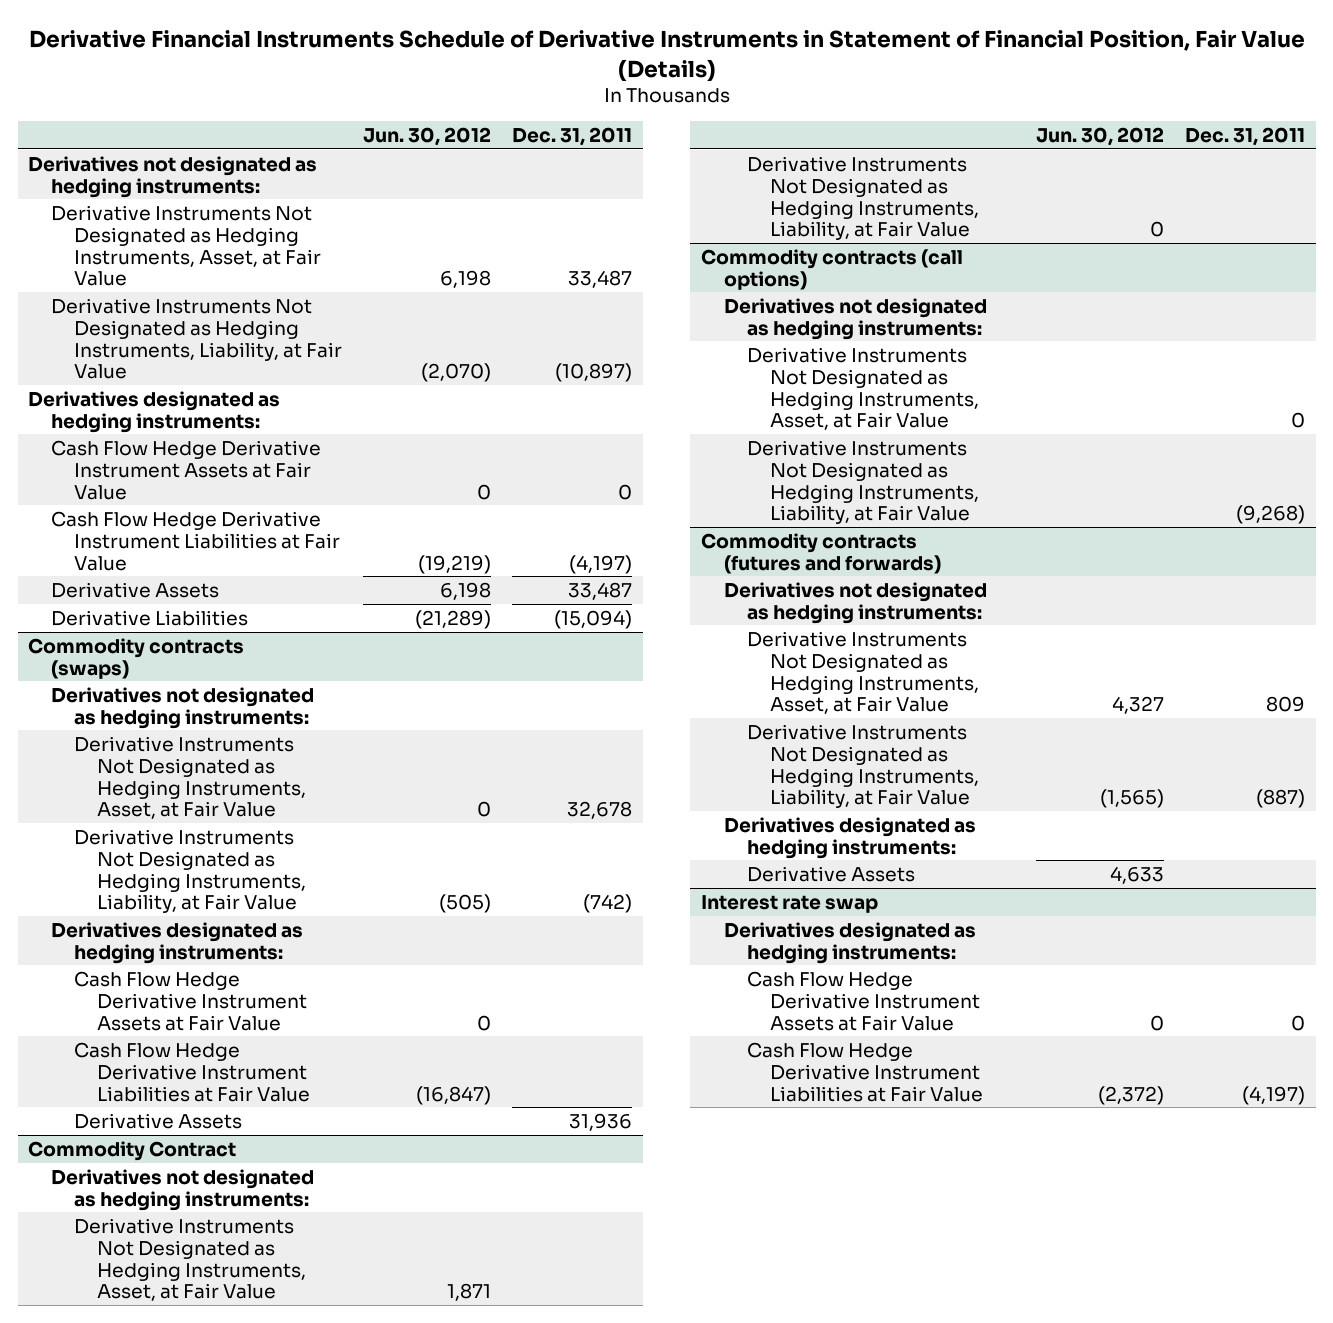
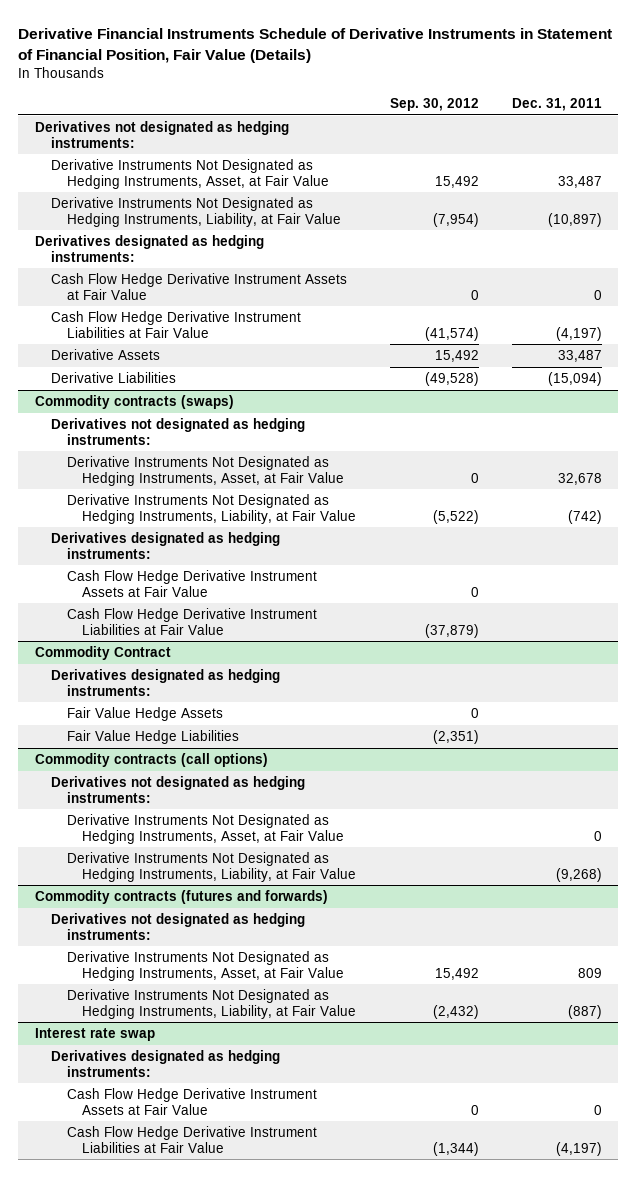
- | Jun. 30, 2012 | Dec. 31, 2011
+ | Sep. 30, 2012 | Dec. 31, 2011
@ Commodity contracts (swaps)
- Derivative Assets | | 31,936
@ Commodity Contract
- Derivatives not designated as hedging instruments:
- Derivative Instruments Not Designated as Hedging Instruments, Asset, at Fair Value | 1,871 |
- Derivative Instruments Not Designated as Hedging Instruments, Liability, at Fair Value | 0 |
+ Derivatives designated as hedging instruments:
+ Fair Value Hedge Assets | 0 |
+ Fair Value Hedge Liabilities | (2,351) |
@ Commodity contracts (futures and forwards)
- Derivatives designated as hedging instruments:
- Derivative Assets | 4,633 |

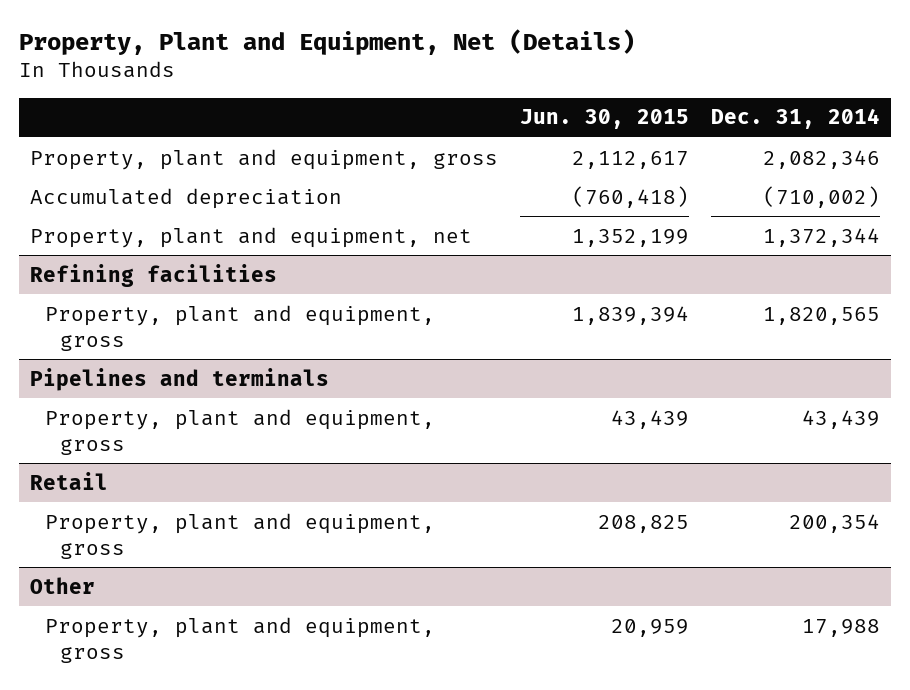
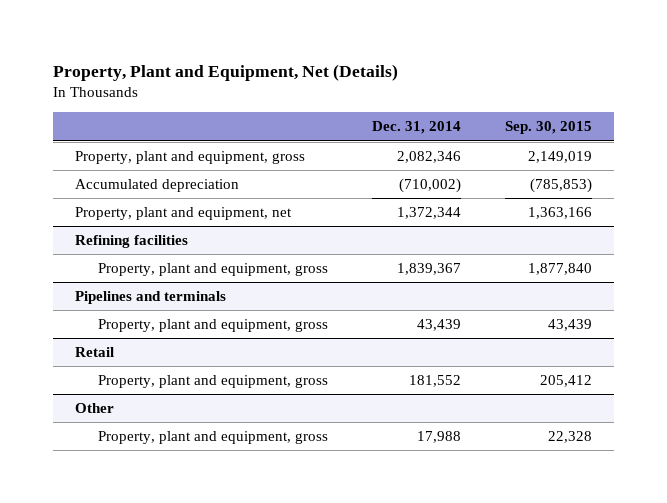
- | Jun. 30, 2015 | Dec. 31, 2014
+ | Dec. 31, 2014 | Sep. 30, 2015
@ Refining facilities
- Property, plant and equipment, gross | 1,839,394 | 1,820,565
+ Property, plant and equipment, gross | 1,839,367 | 1,877,840
@ Retail
- Property, plant and equipment, gross | 208,825 | 200,354
+ Property, plant and equipment, gross | 181,552 | 205,412

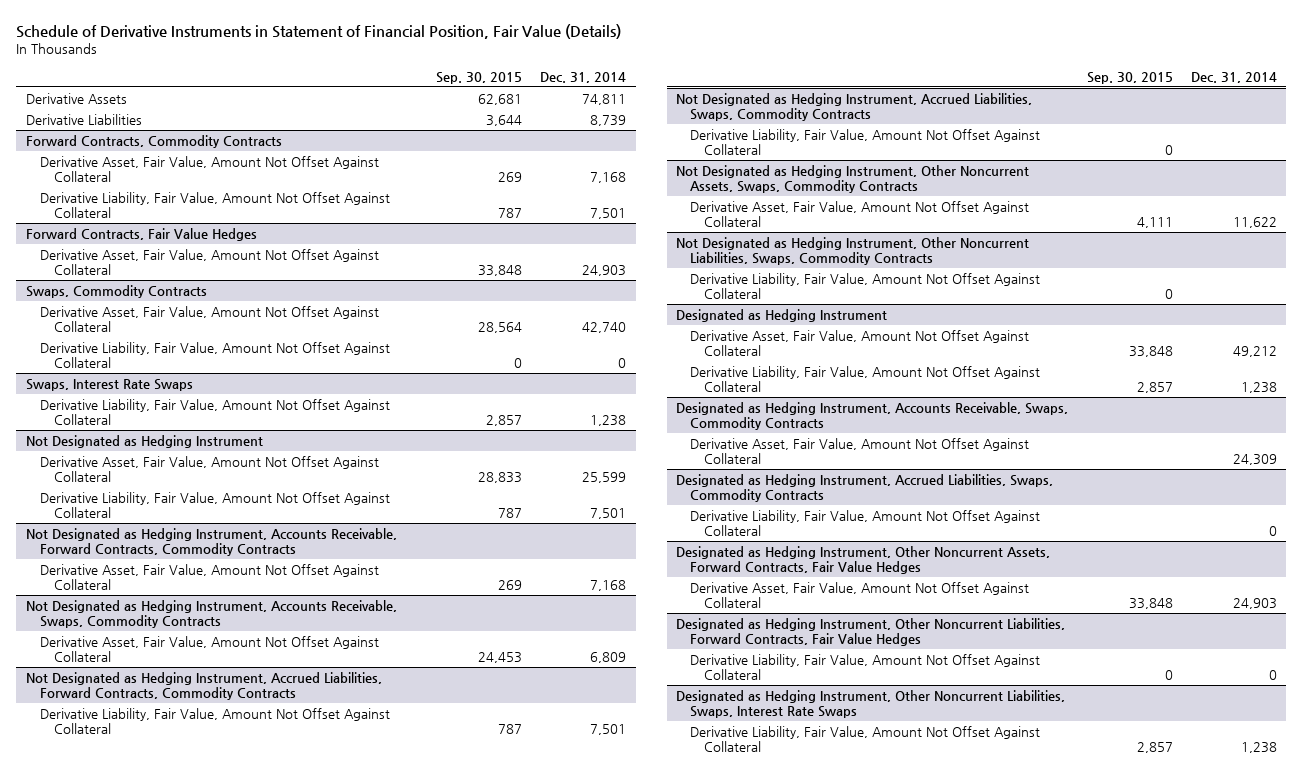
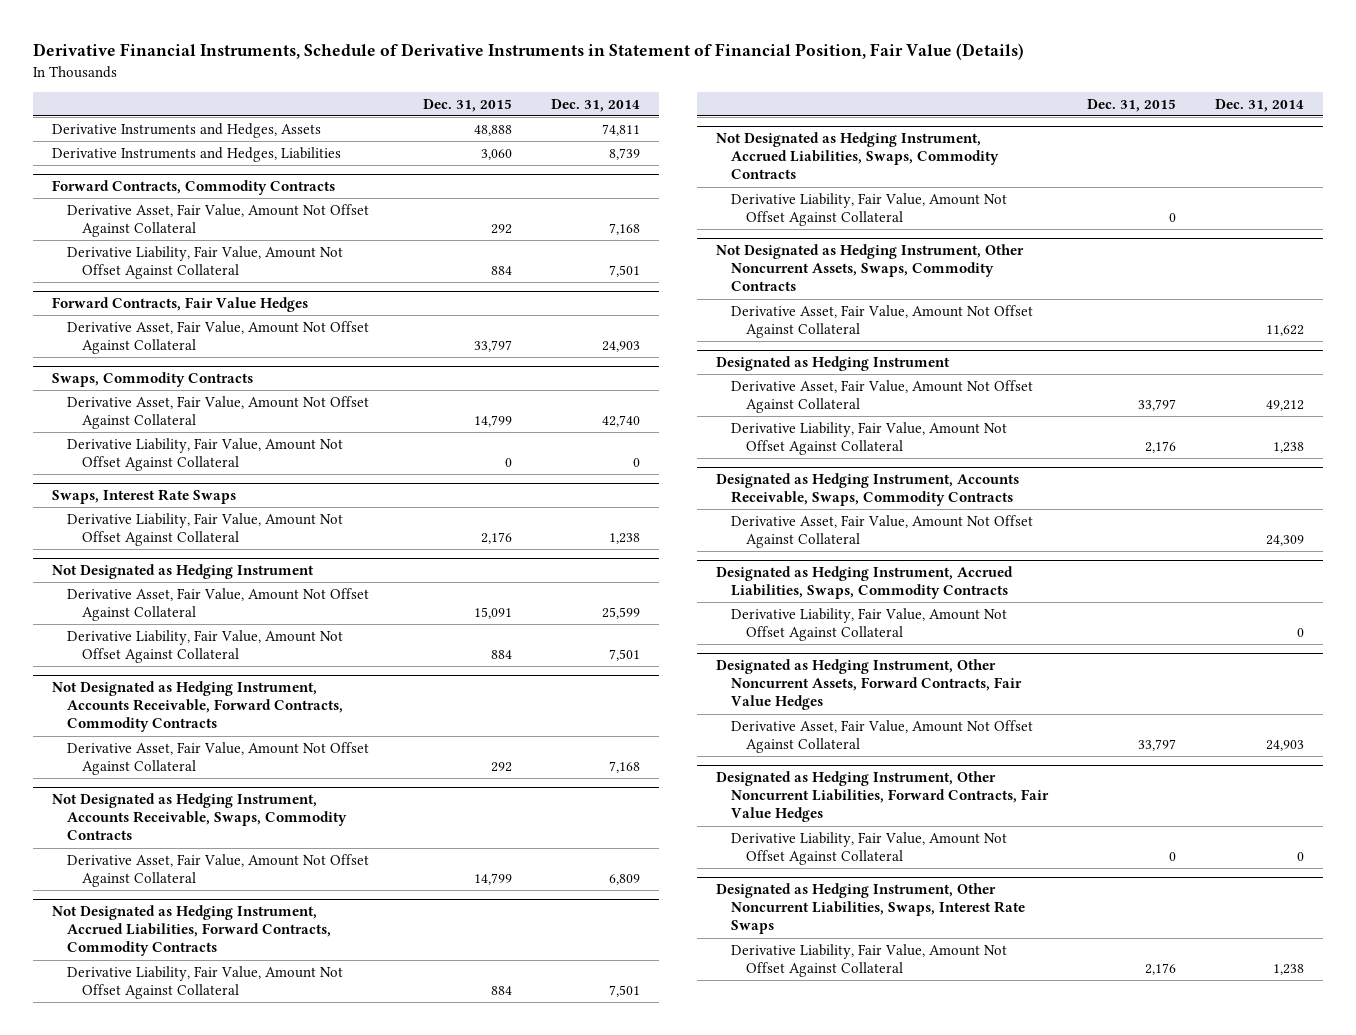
- Schedule of Derivative Instruments in Statement of Financial Position, Fair Value (Details)
+ Derivative Financial Instruments, Schedule of Derivative Instruments in Statement of Financial Position, Fair Value (Details)
- | Sep. 30, 2015 | Dec. 31, 2014
+ | Dec. 31, 2015 | Dec. 31, 2014
- Derivative Assets | 62,681 | 74,811
- Derivative Liabilities | 3,644 | 8,739
+ Derivative Instruments and Hedges, Assets | 48,888 | 74,811
+ Derivative Instruments and Hedges, Liabilities | 3,060 | 8,739
- Not Designated as Hedging Instrument, Other Noncurrent Liabilities, Swaps, Commodity Contracts
- Derivative Liability, Fair Value, Amount Not Offset Against Collateral | 0 |

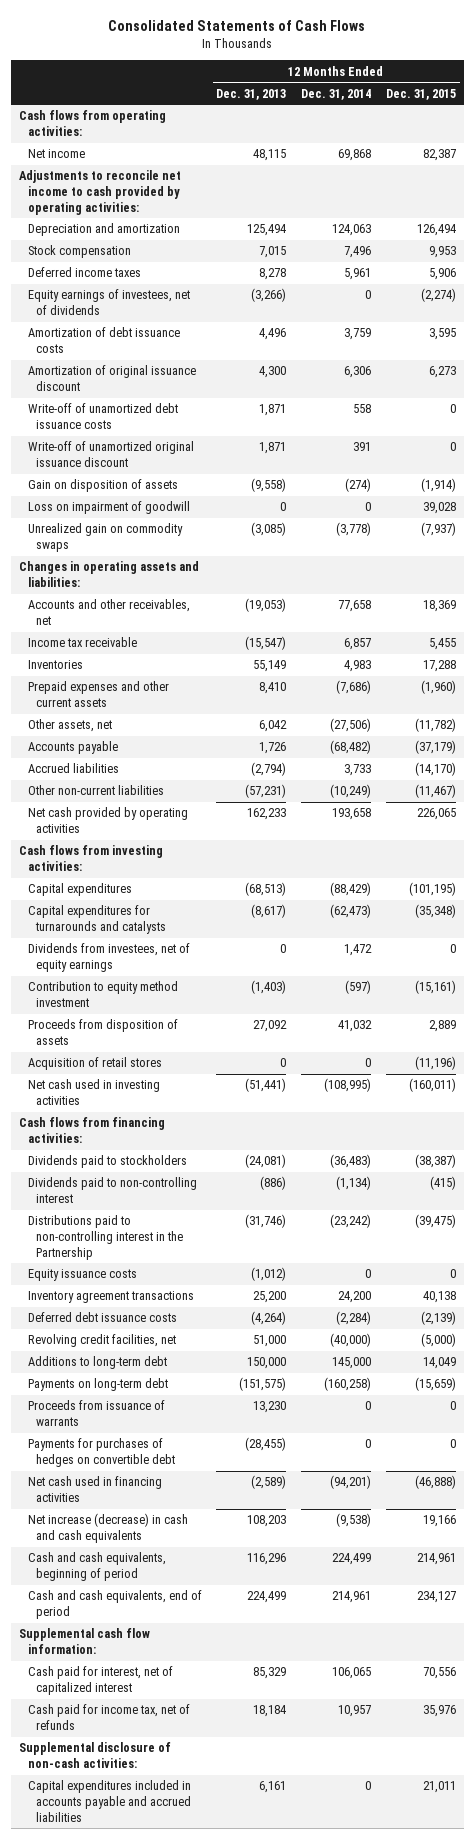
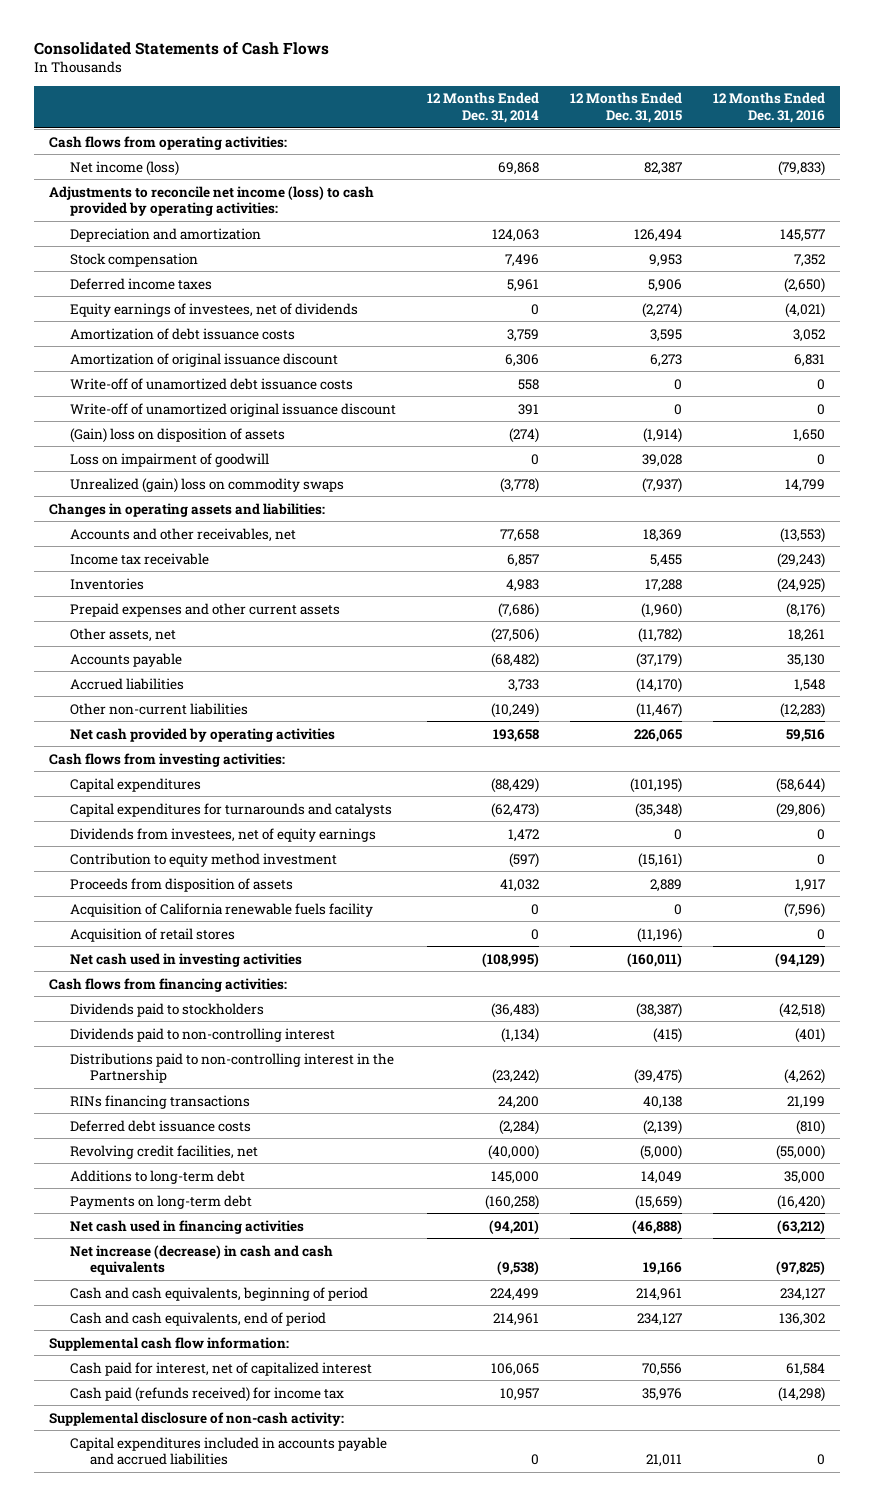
- | 12 Months Ended Dec. 31, 2013 | 12 Months Ended Dec. 31, 2014 | 12 Months Ended Dec. 31, 2015
+ | 12 Months Ended Dec. 31, 2014 | 12 Months Ended Dec. 31, 2015 | 12 Months Ended Dec. 31, 2016
- Net income | 48,115 | 69,868 | 82,387
- Adjustments to reconcile net income to cash provided by operating activities:
+ Net income (loss) | 69,868 | 82,387 | (79,833)
+ Adjustments to reconcile net income (loss) to cash provided by operating activities:
- Gain on disposition of assets | (9,558) | (274) | (1,914)
+ (Gain) loss on disposition of assets | (274) | (1,914) | 1,650
- Unrealized gain on commodity swaps | (3,085) | (3,778) | (7,937)
+ Unrealized (gain) loss on commodity swaps | (3,778) | (7,937) | 14,799
+ Acquisition of California renewable fuels facility | 0 | 0 | (7,596)
- Equity issuance costs | (1,012) | 0 | 0
- Inventory agreement transactions | 25,200 | 24,200 | 40,138
+ RINs financing transactions | 24,200 | 40,138 | 21,199
- Proceeds from issuance of warrants | 13,230 | 0 | 0
- Payments for purchases of hedges on convertible debt | (28,455) | 0 | 0
- Cash paid for income tax, net of refunds | 18,184 | 10,957 | 35,976
- Supplemental disclosure of non-cash activities:
+ Cash paid (refunds received) for income tax | 10,957 | 35,976 | (14,298)
+ Supplemental disclosure of non-cash activity:

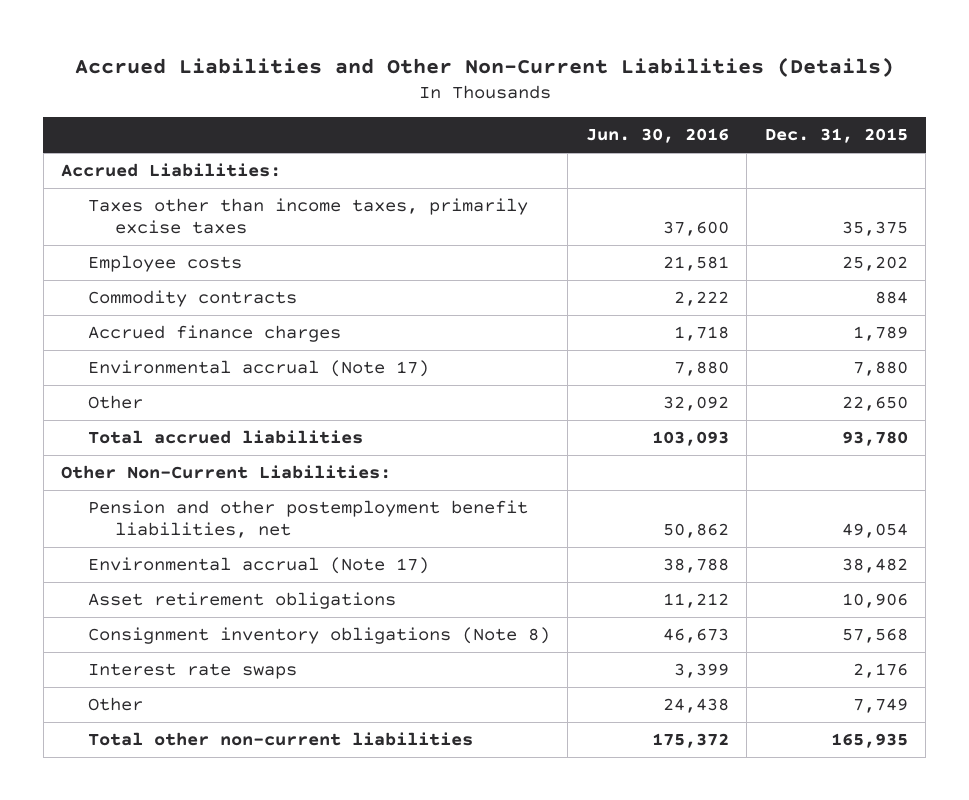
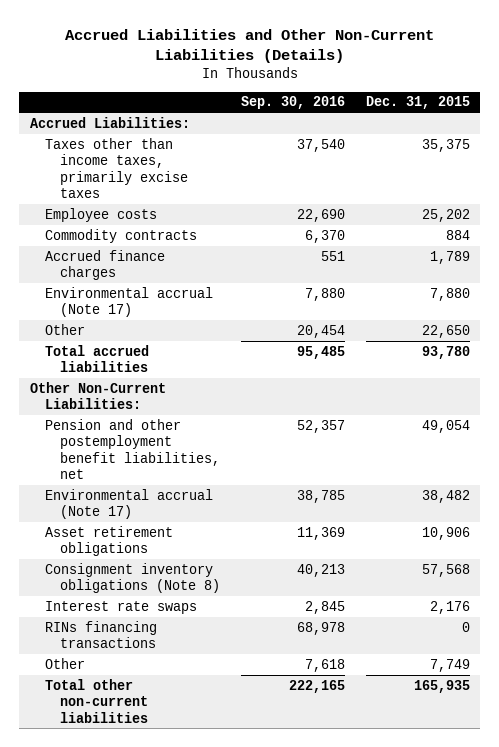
- | Jun. 30, 2016 | Dec. 31, 2015
+ | Sep. 30, 2016 | Dec. 31, 2015
+ RINs financing transactions | 68,978 | 0

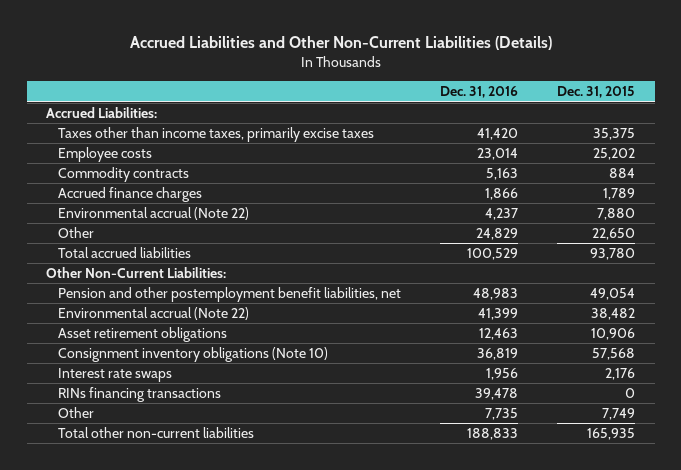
- | Sep. 30, 2016 | Dec. 31, 2015
+ | Dec. 31, 2016 | Dec. 31, 2015
- Environmental accrual (Note 17) | 7,880 | 7,880
+ Environmental accrual (Note 22) | 4,237 | 7,880
- Environmental accrual (Note 17) | 38,785 | 38,482
+ Environmental accrual (Note 22) | 41,399 | 38,482
- Consignment inventory obligations (Note 8) | 40,213 | 57,568
+ Consignment inventory obligations (Note 10) | 36,819 | 57,568

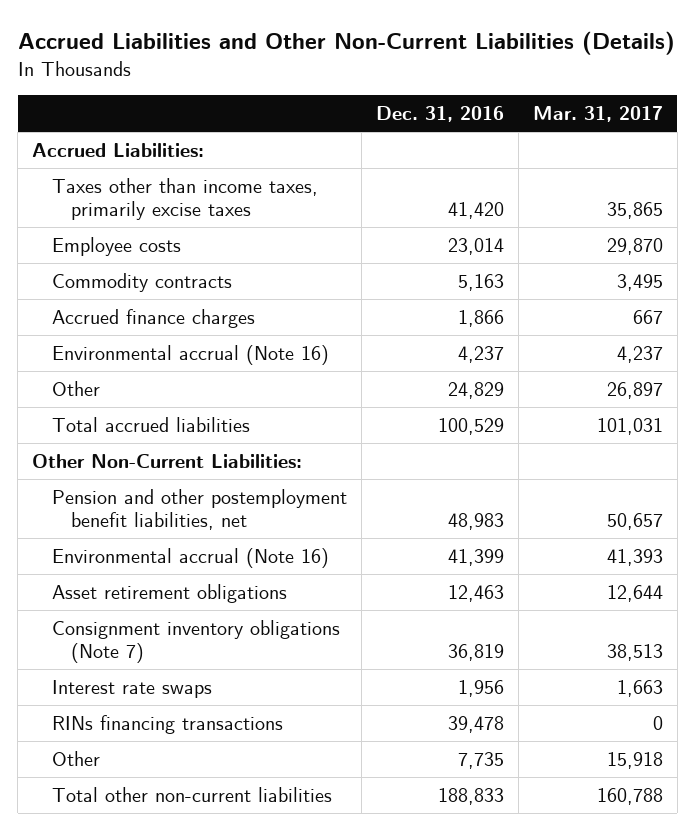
- | Dec. 31, 2016 | Dec. 31, 2015
+ | Dec. 31, 2016 | Mar. 31, 2017
- Environmental accrual (Note 22) | 4,237 | 7,880
+ Environmental accrual (Note 16) | 4,237 | 4,237
- Environmental accrual (Note 22) | 41,399 | 38,482
+ Environmental accrual (Note 16) | 41,399 | 41,393
- Consignment inventory obligations (Note 10) | 36,819 | 57,568
+ Consignment inventory obligations (Note 7) | 36,819 | 38,513

